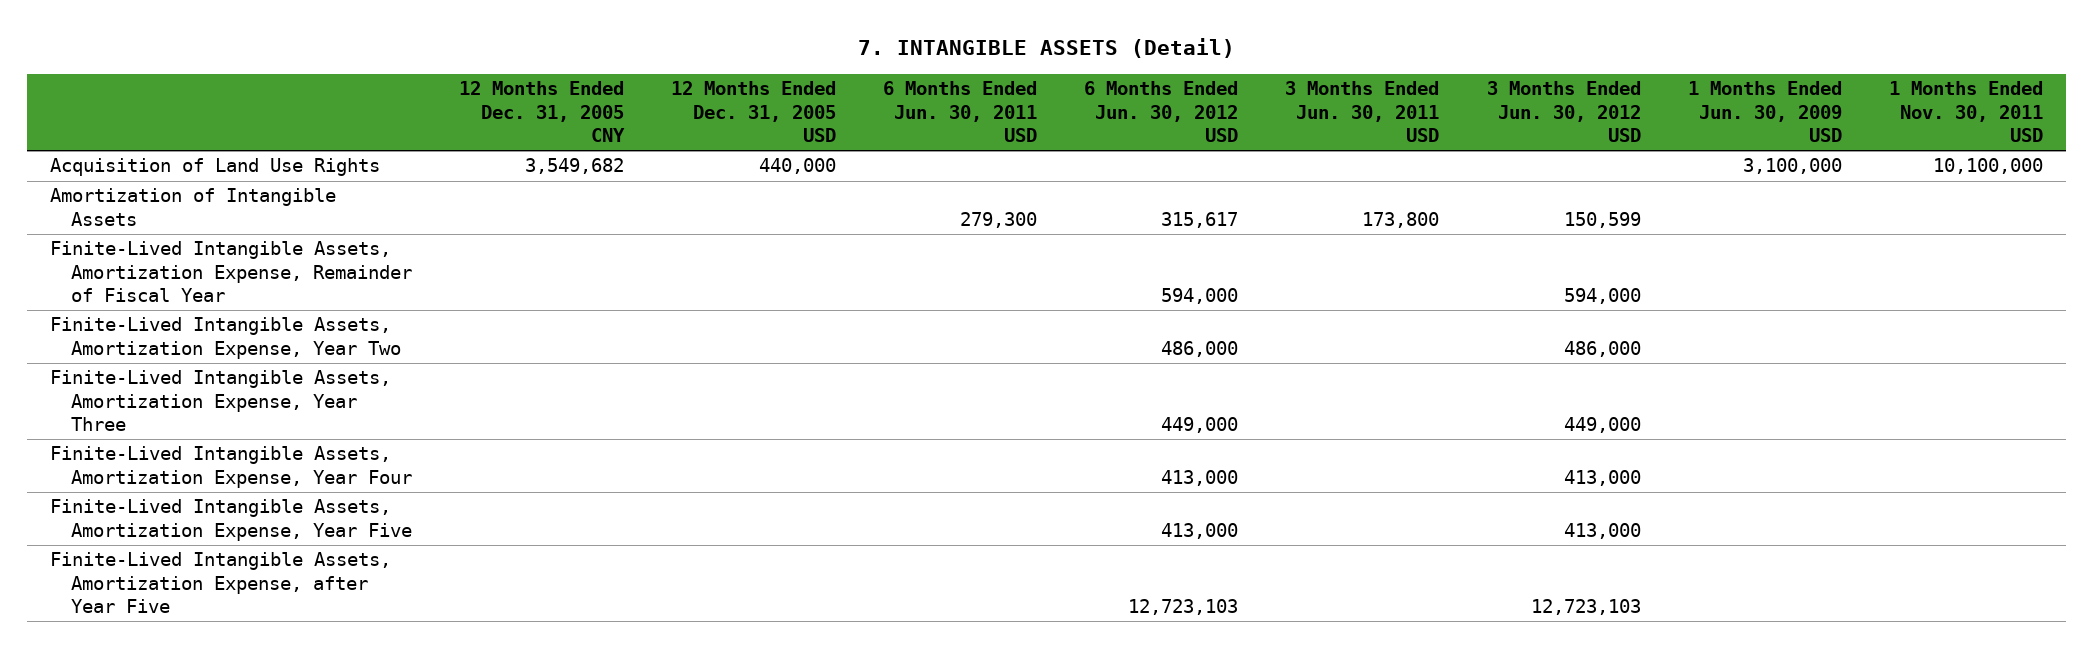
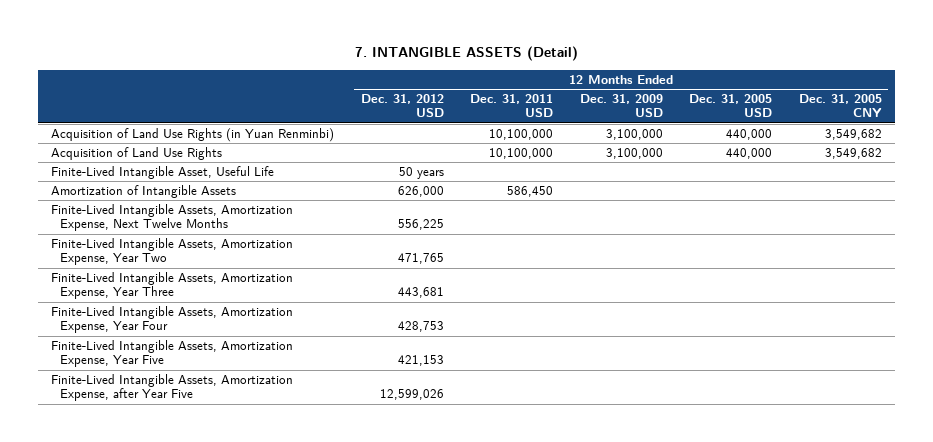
- | 12 Months Ended Dec. 31, 2005 CNY | 12 Months Ended Dec. 31, 2005 USD | 6 Months Ended Jun. 30, 2011 USD | 6 Months Ended Jun. 30, 2012 USD | 3 Months Ended Jun. 30, 2011 USD | 3 Months Ended Jun. 30, 2012 USD | 1 Months Ended Jun. 30, 2009 USD | 1 Months Ended Nov. 30, 2011 USD
+ | 12 Months Ended Dec. 31, 2012 USD | 12 Months Ended Dec. 31, 2011 USD | 12 Months Ended Dec. 31, 2009 USD | 12 Months Ended Dec. 31, 2005 USD | 12 Months Ended Dec. 31, 2005 CNY
+ Acquisition of Land Use Rights (in Yuan Renminbi) | | 10,100,000 | 3,100,000 | 440,000 | 3,549,682
+ Finite-Lived Intangible Asset, Useful Life | 50 years | | | |
- Finite-Lived Intangible Assets, Amortization Expense, Remainder of Fiscal Year | | | | 594,000 | | 594,000 | |
+ Finite-Lived Intangible Assets, Amortization Expense, Next Twelve Months | 556,225 | | | |

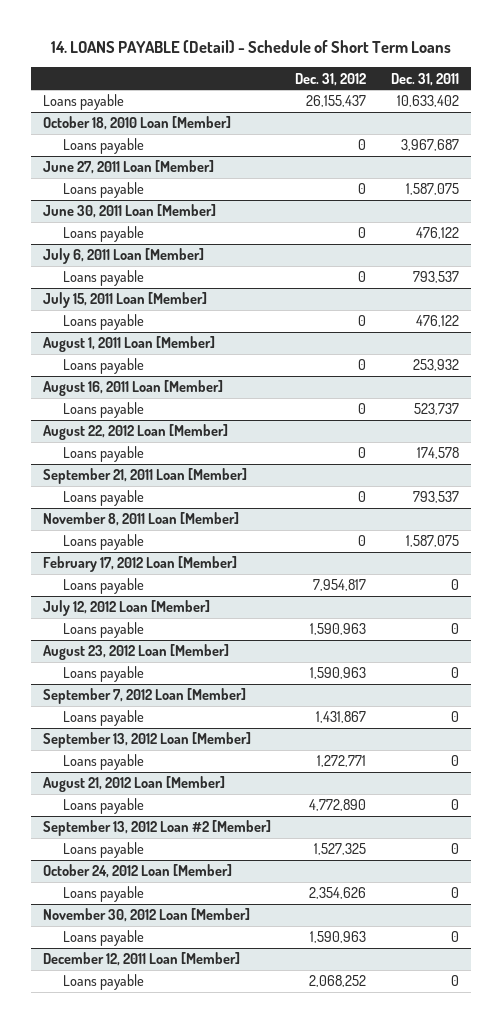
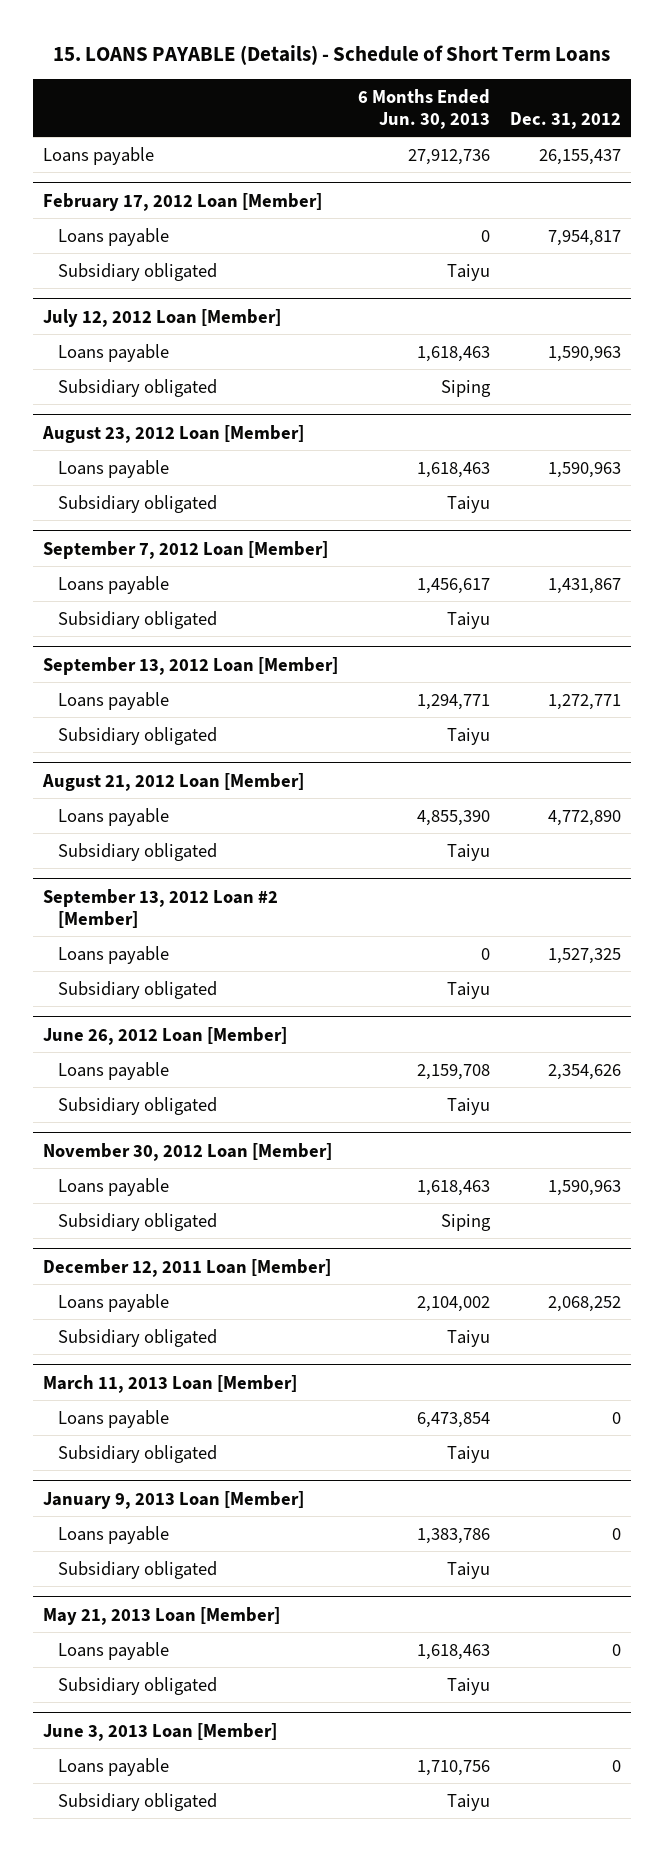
- 14. LOANS PAYABLE (Detail) - Schedule of Short Term Loans
+ 15. LOANS PAYABLE (Details) - Schedule of Short Term Loans
- | Dec. 31, 2012 | Dec. 31, 2011
+ | 6 Months Ended Jun. 30, 2013 | Dec. 31, 2012
- October 18, 2010 Loan [Member]
- Loans payable | 0 | 3,967,687
- June 27, 2011 Loan [Member]
- Loans payable | 0 | 1,587,075
- June 30, 2011 Loan [Member]
- Loans payable | 0 | 476,122
- July 6, 2011 Loan [Member]
- Loans payable | 0 | 793,537
- July 15, 2011 Loan [Member]
- Loans payable | 0 | 476,122
- August 1, 2011 Loan [Member]
- Loans payable | 0 | 253,932
- August 16, 2011 Loan [Member]
- Loans payable | 0 | 523,737
- August 22, 2012 Loan [Member]
- Loans payable | 0 | 174,578
- September 21, 2011 Loan [Member]
- Loans payable | 0 | 793,537
- November 8, 2011 Loan [Member]
- Loans payable | 0 | 1,587,075
@ February 17, 2012 Loan [Member]
+ Subsidiary obligated | Taiyu |
@ July 12, 2012 Loan [Member]
+ Subsidiary obligated | Siping |
@ August 23, 2012 Loan [Member]
+ Subsidiary obligated | Taiyu |
@ September 7, 2012 Loan [Member]
+ Subsidiary obligated | Taiyu |
@ September 13, 2012 Loan [Member]
+ Subsidiary obligated | Taiyu |
@ August 21, 2012 Loan [Member]
+ Subsidiary obligated | Taiyu |
- October 24, 2012 Loan [Member]
@ September 13, 2012 Loan #2 [Member]
+ Subsidiary obligated | Taiyu |
+ June 26, 2012 Loan [Member]
+ Subsidiary obligated | Taiyu |
@ November 30, 2012 Loan [Member]
+ Subsidiary obligated | Siping |
@ December 12, 2011 Loan [Member]
+ Subsidiary obligated | Taiyu |
+ March 11, 2013 Loan [Member]
+ Loans payable | 6,473,854 | 0
+ Subsidiary obligated | Taiyu |
+ January 9, 2013 Loan [Member]
+ Loans payable | 1,383,786 | 0
+ Subsidiary obligated | Taiyu |
+ May 21, 2013 Loan [Member]
+ Loans payable | 1,618,463 | 0
+ Subsidiary obligated | Taiyu |
+ June 3, 2013 Loan [Member]
+ Loans payable | 1,710,756 | 0
+ Subsidiary obligated | Taiyu |

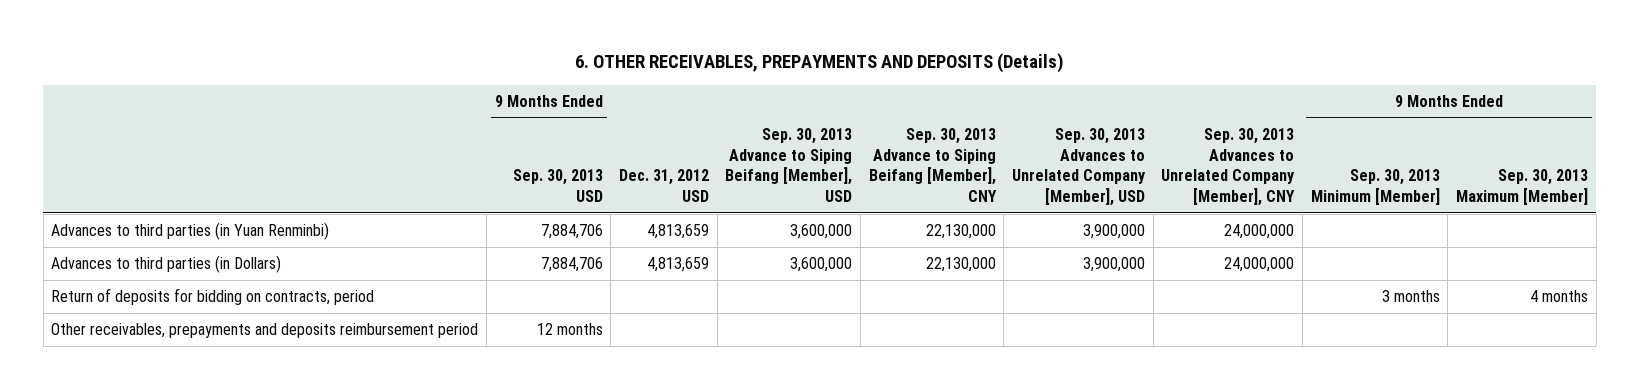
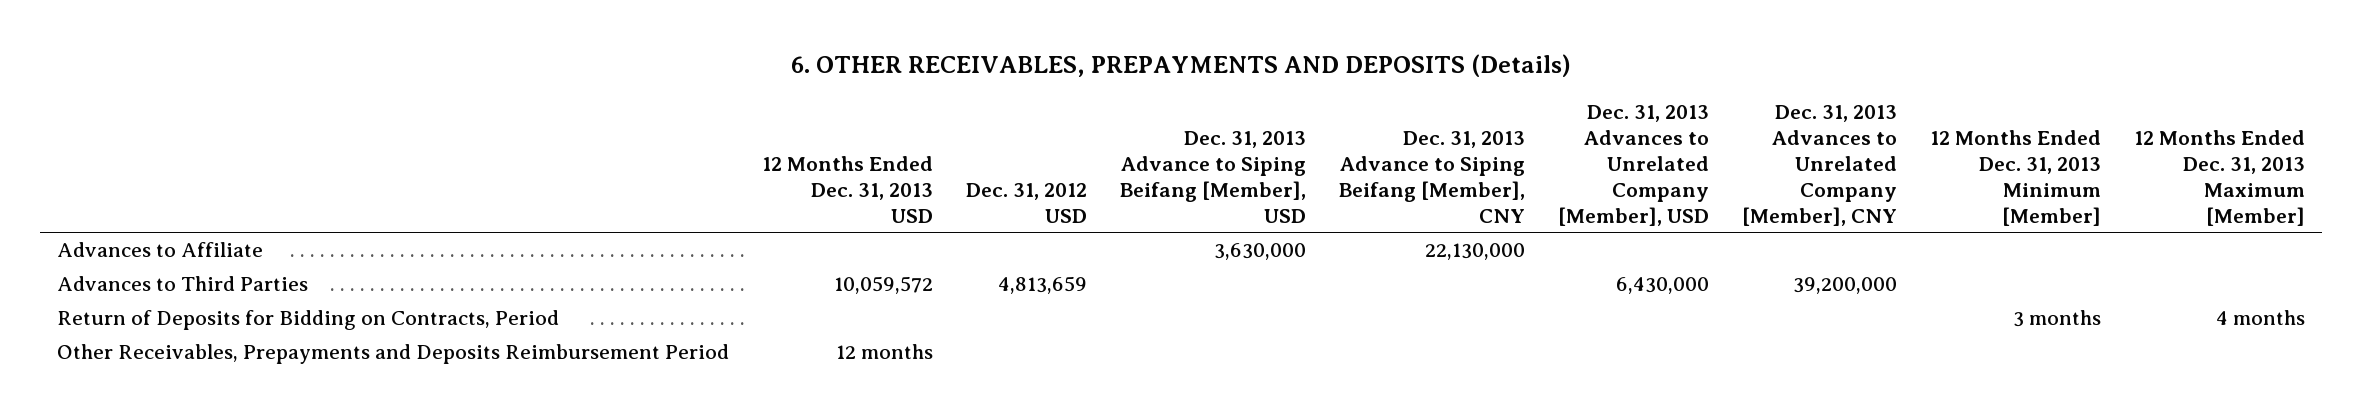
- | 9 Months Ended Sep. 30, 2013 USD | Dec. 31, 2012 USD | Sep. 30, 2013 Advance to Siping Beifang [Member], USD | Sep. 30, 2013 Advance to Siping Beifang [Member], CNY | Sep. 30, 2013 Advances to Unrelated Company [Member], USD | Sep. 30, 2013 Advances to Unrelated Company [Member], CNY | 9 Months Ended Sep. 30, 2013 Minimum [Member] | 9 Months Ended Sep. 30, 2013 Maximum [Member]
+ | 12 Months Ended Dec. 31, 2013 USD | Dec. 31, 2012 USD | Dec. 31, 2013 Advance to Siping Beifang [Member], USD | Dec. 31, 2013 Advance to Siping Beifang [Member], CNY | Dec. 31, 2013 Advances to Unrelated Company [Member], USD | Dec. 31, 2013 Advances to Unrelated Company [Member], CNY | 12 Months Ended Dec. 31, 2013 Minimum [Member] | 12 Months Ended Dec. 31, 2013 Maximum [Member]
- Advances to third parties (in Yuan Renminbi) | 7,884,706 | 4,813,659 | 3,600,000 | 22,130,000 | 3,900,000 | 24,000,000 | |
- Advances to third parties (in Dollars) | 7,884,706 | 4,813,659 | 3,600,000 | 22,130,000 | 3,900,000 | 24,000,000 | |
- Return of deposits for bidding on contracts, period | | | | | | | 3 months | 4 months
- Other receivables, prepayments and deposits reimbursement period | 12 months | | | | | | |
+ Advances to Affiliate | | | 3,630,000 | 22,130,000 | | | |
+ Advances to Third Parties | 10,059,572 | 4,813,659 | | | 6,430,000 | 39,200,000 | |
+ Return of Deposits for Bidding on Contracts, Period | | | | | | | 3 months | 4 months
+ Other Receivables, Prepayments and Deposits Reimbursement Period | 12 months | | | | | | |

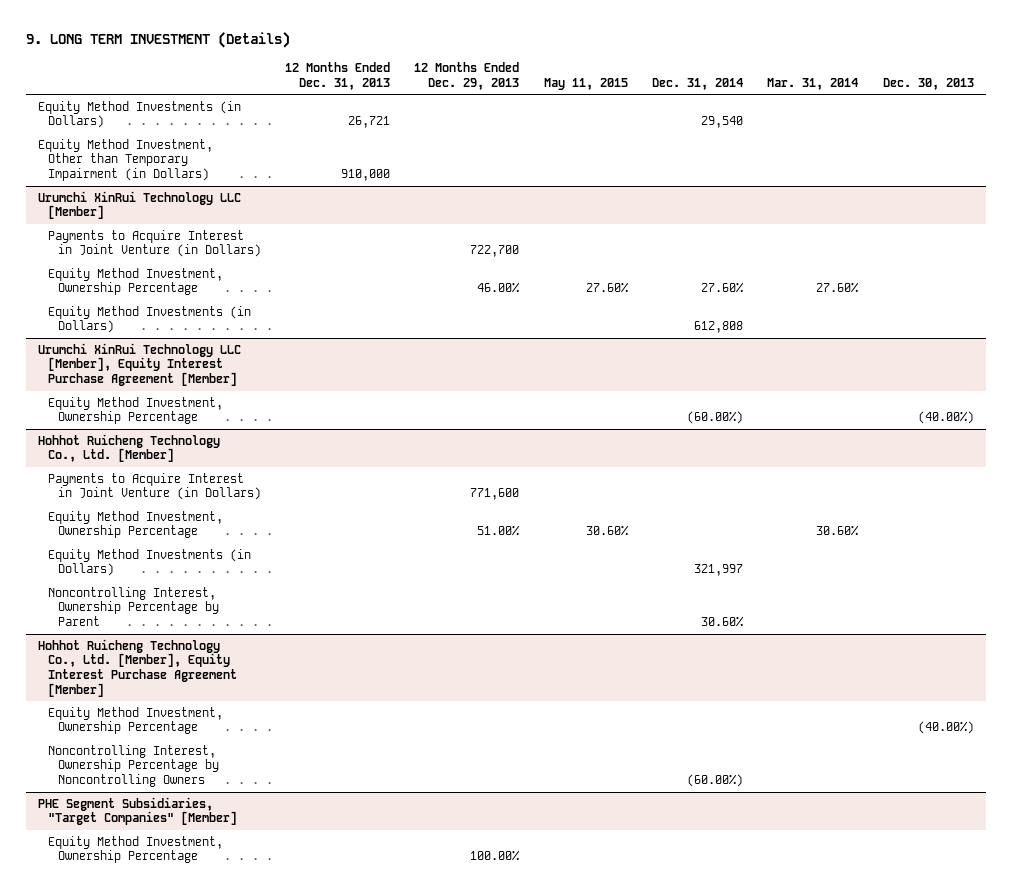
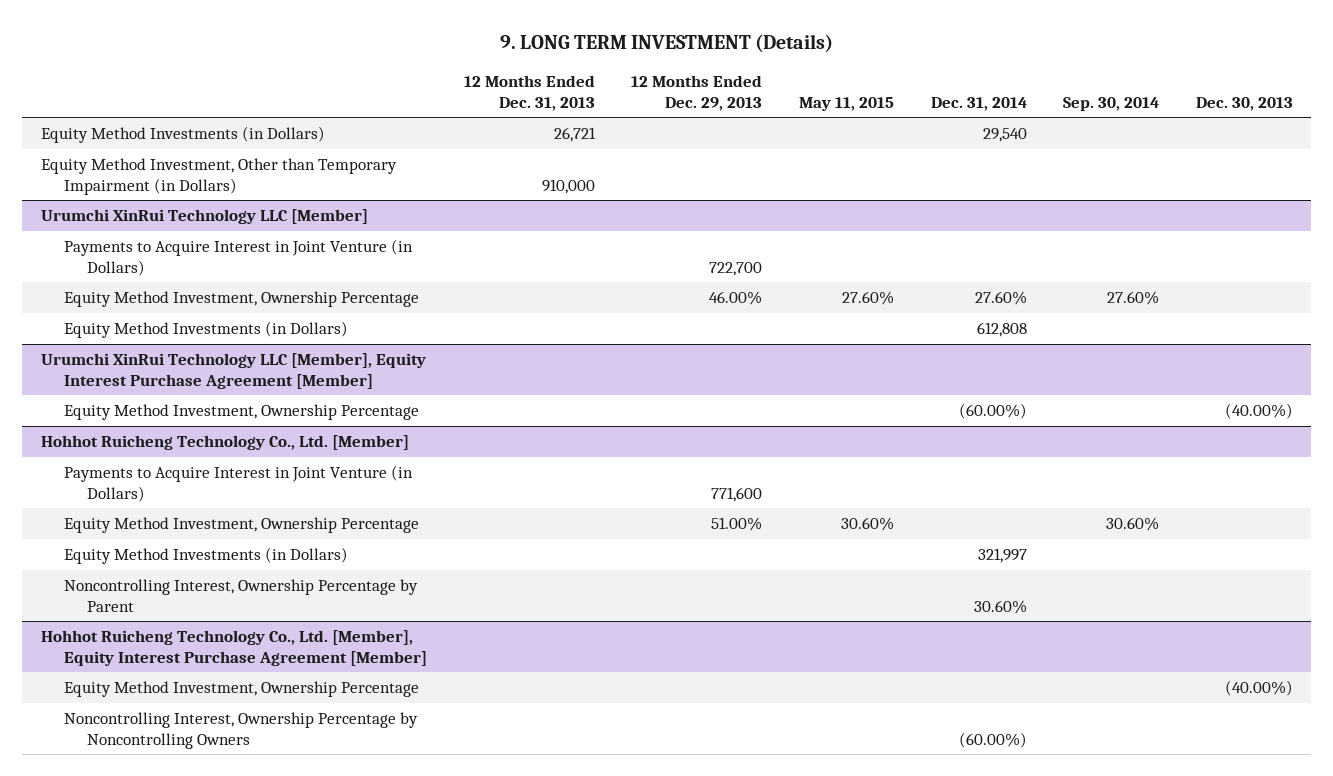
- | 12 Months Ended Dec. 31, 2013 | 12 Months Ended Dec. 29, 2013 | May 11, 2015 | Dec. 31, 2014 | Mar. 31, 2014 | Dec. 30, 2013
+ | 12 Months Ended Dec. 31, 2013 | 12 Months Ended Dec. 29, 2013 | May 11, 2015 | Dec. 31, 2014 | Sep. 30, 2014 | Dec. 30, 2013
- PHE Segment Subsidiaries, "Target Companies" [Member]
- Equity Method Investment, Ownership Percentage | | 100.00% | | | |

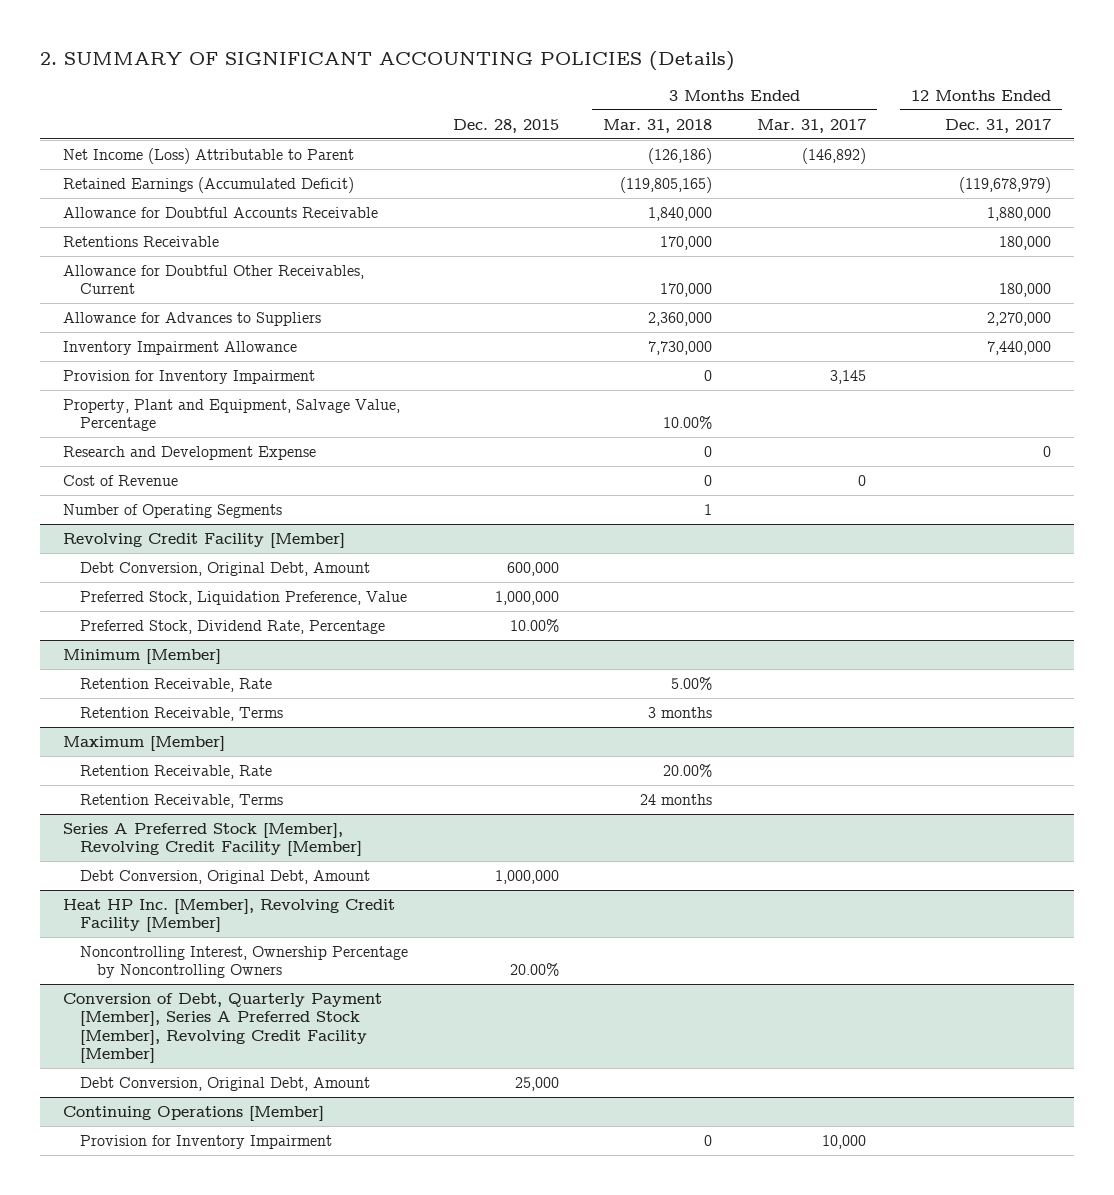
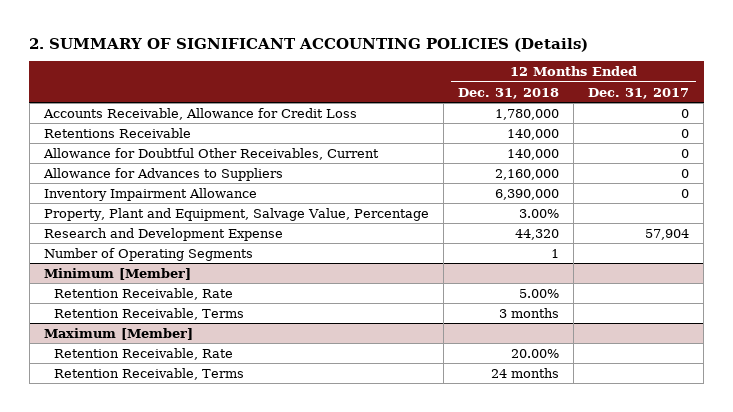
- | Dec. 28, 2015 | 3 Months Ended Mar. 31, 2018 | 3 Months Ended Mar. 31, 2017 | 12 Months Ended Dec. 31, 2017
+ | 12 Months Ended Dec. 31, 2018 | 12 Months Ended Dec. 31, 2017
- Net Income (Loss) Attributable to Parent | | (126,186) | (146,892) |
- Retained Earnings (Accumulated Deficit) | | (119,805,165) | | (119,678,979)
- Allowance for Doubtful Accounts Receivable | | 1,840,000 | | 1,880,000
- Retentions Receivable | | 170,000 | | 180,000
- Allowance for Doubtful Other Receivables, Current | | 170,000 | | 180,000
- Allowance for Advances to Suppliers | | 2,360,000 | | 2,270,000
- Inventory Impairment Allowance | | 7,730,000 | | 7,440,000
- Provision for Inventory Impairment | | 0 | 3,145 |
+ Accounts Receivable, Allowance for Credit Loss | 1,780,000 | 0
+ Retentions Receivable | 140,000 | 0
+ Allowance for Doubtful Other Receivables, Current | 140,000 | 0
+ Allowance for Advances to Suppliers | 2,160,000 | 0
+ Inventory Impairment Allowance | 6,390,000 | 0
- Research and Development Expense | | 0 | | 0
- Cost of Revenue | | 0 | 0 |
+ Research and Development Expense | 44,320 | 57,904
- Revolving Credit Facility [Member]
- Debt Conversion, Original Debt, Amount | 600,000 | | |
- Preferred Stock, Liquidation Preference, Value | 1,000,000 | | |
- Preferred Stock, Dividend Rate, Percentage | 10.00% | | |
- Series A Preferred Stock [Member], Revolving Credit Facility [Member]
- Debt Conversion, Original Debt, Amount | 1,000,000 | | |
- Heat HP Inc. [Member], Revolving Credit Facility [Member]
- Noncontrolling Interest, Ownership Percentage by Noncontrolling Owners | 20.00% | | |
- Conversion of Debt, Quarterly Payment [Member], Series A Preferred Stock [Member], Revolving Credit Facility [Member]
- Debt Conversion, Original Debt, Amount | 25,000 | | |
- Continuing Operations [Member]
- Provision for Inventory Impairment | | 0 | 10,000 |

